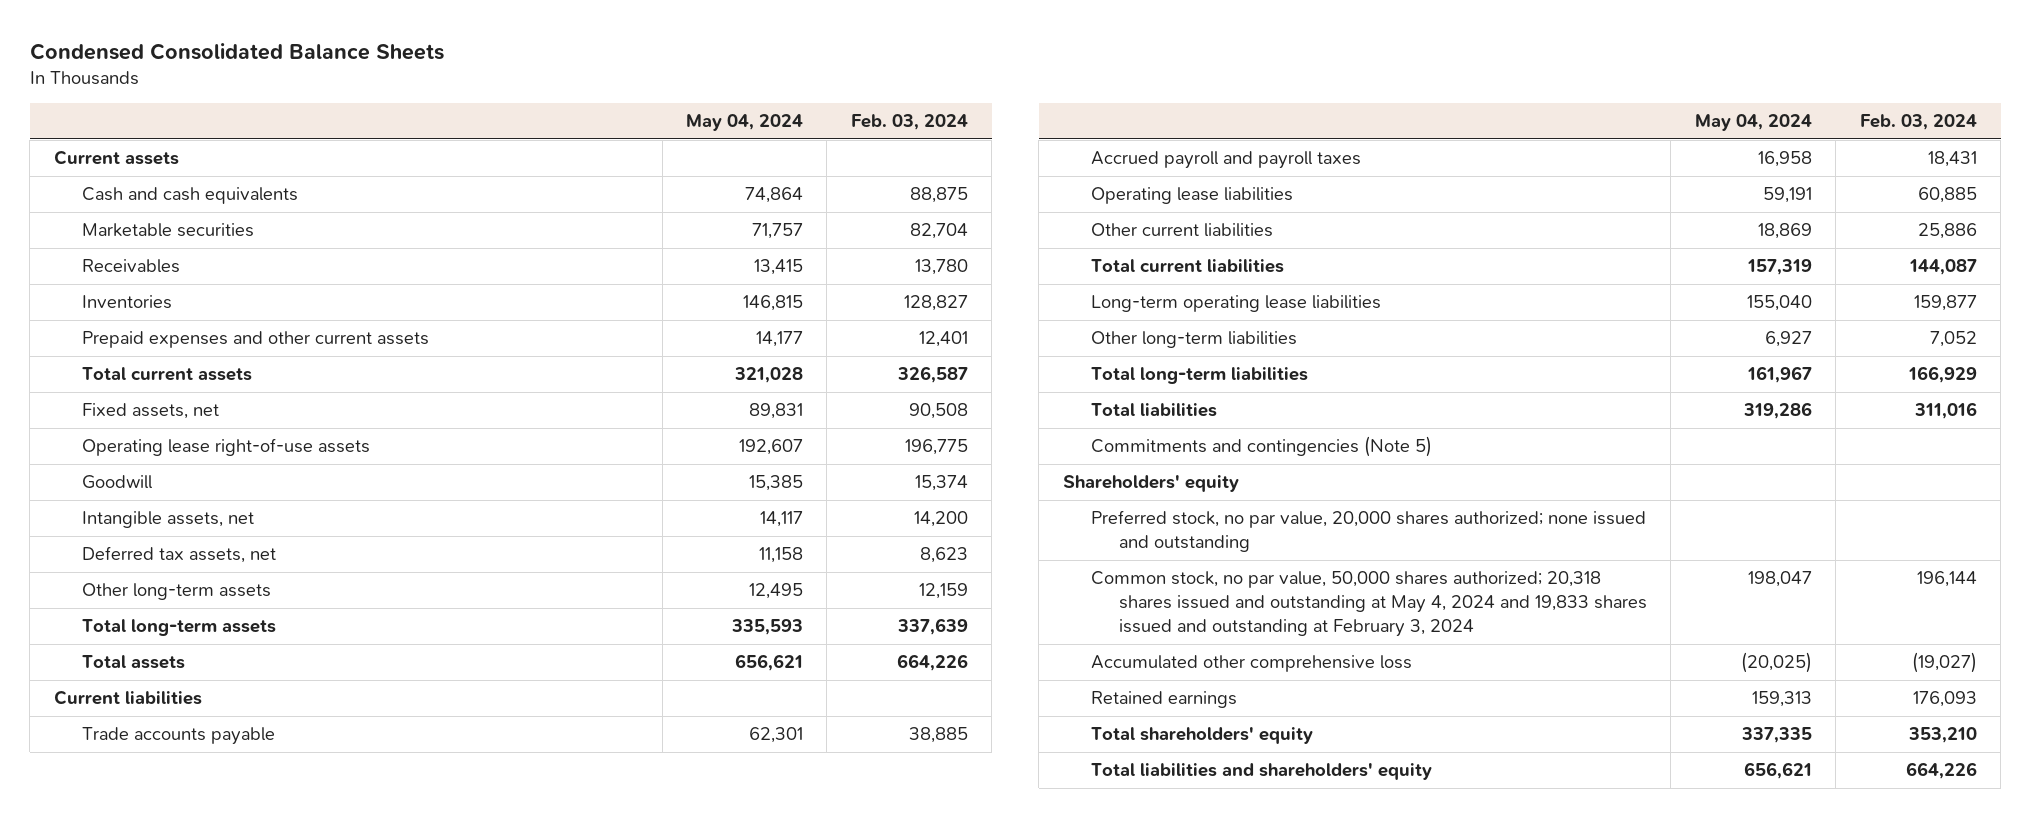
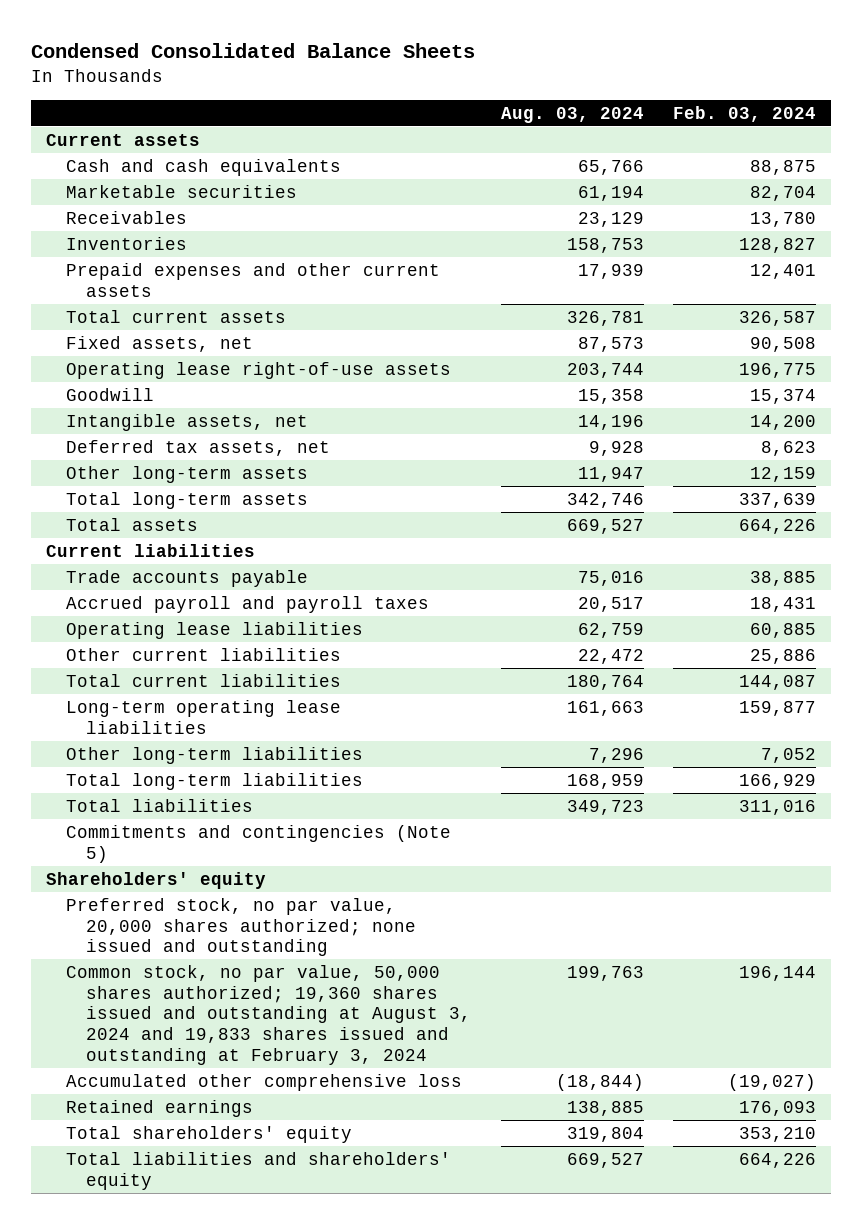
- | May 04, 2024 | Feb. 03, 2024
+ | Aug. 03, 2024 | Feb. 03, 2024
- Common stock, no par value, 50,000 shares authorized; 20,318 shares issued and outstanding at May 4, 2024 and 19,833 shares issued and outstanding at February 3, 2024 | 198,047 | 196,144
+ Common stock, no par value, 50,000 shares authorized; 19,360 shares issued and outstanding at August 3, 2024 and 19,833 shares issued and outstanding at February 3, 2024 | 199,763 | 196,144

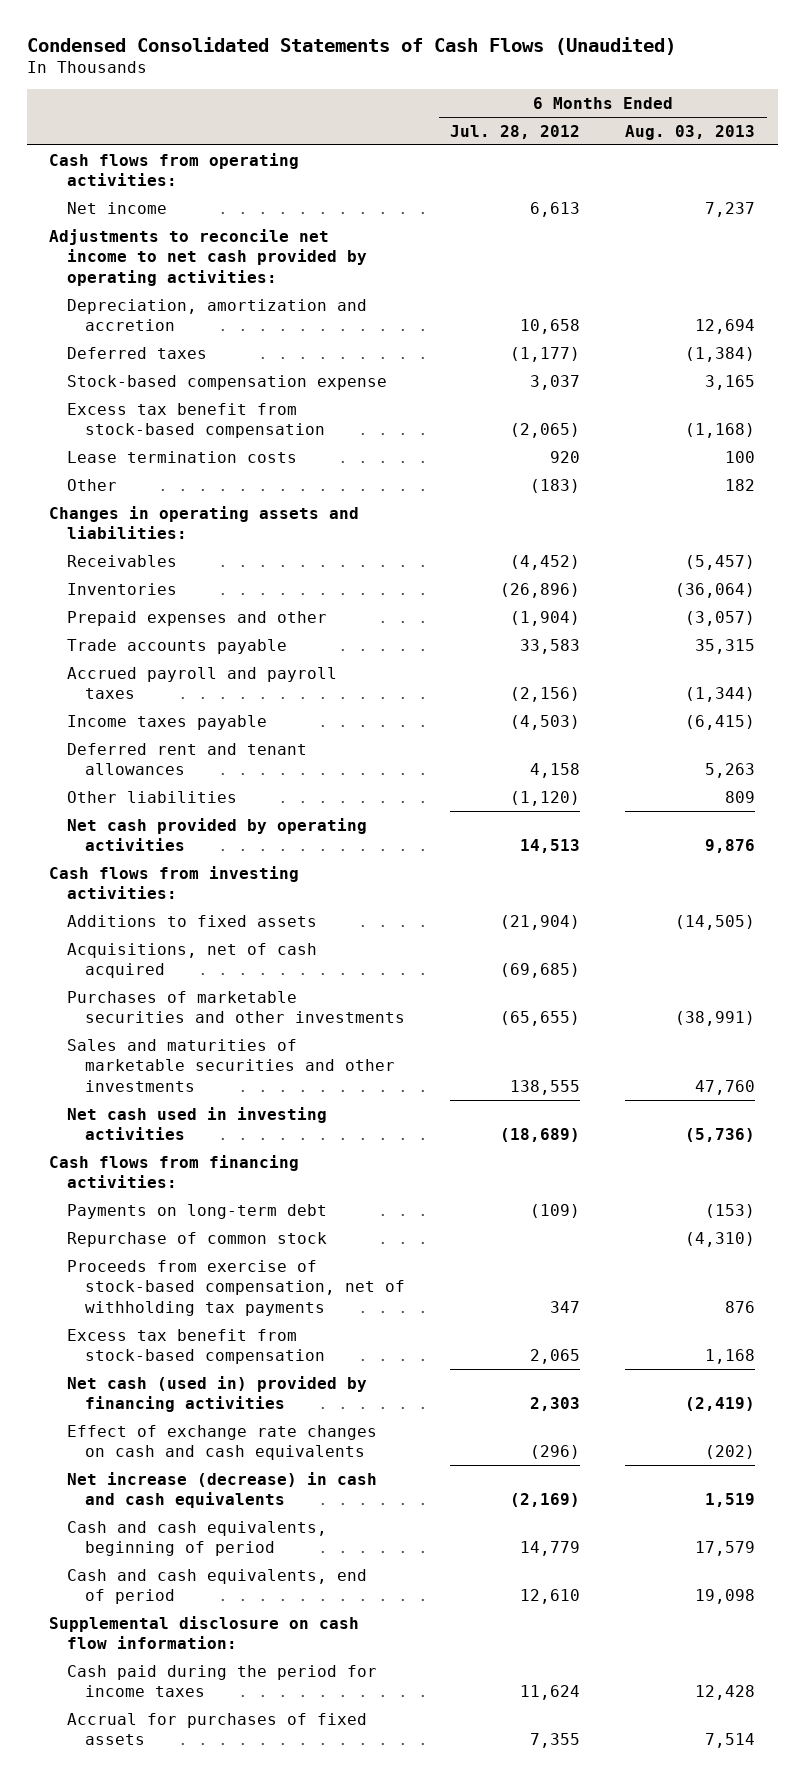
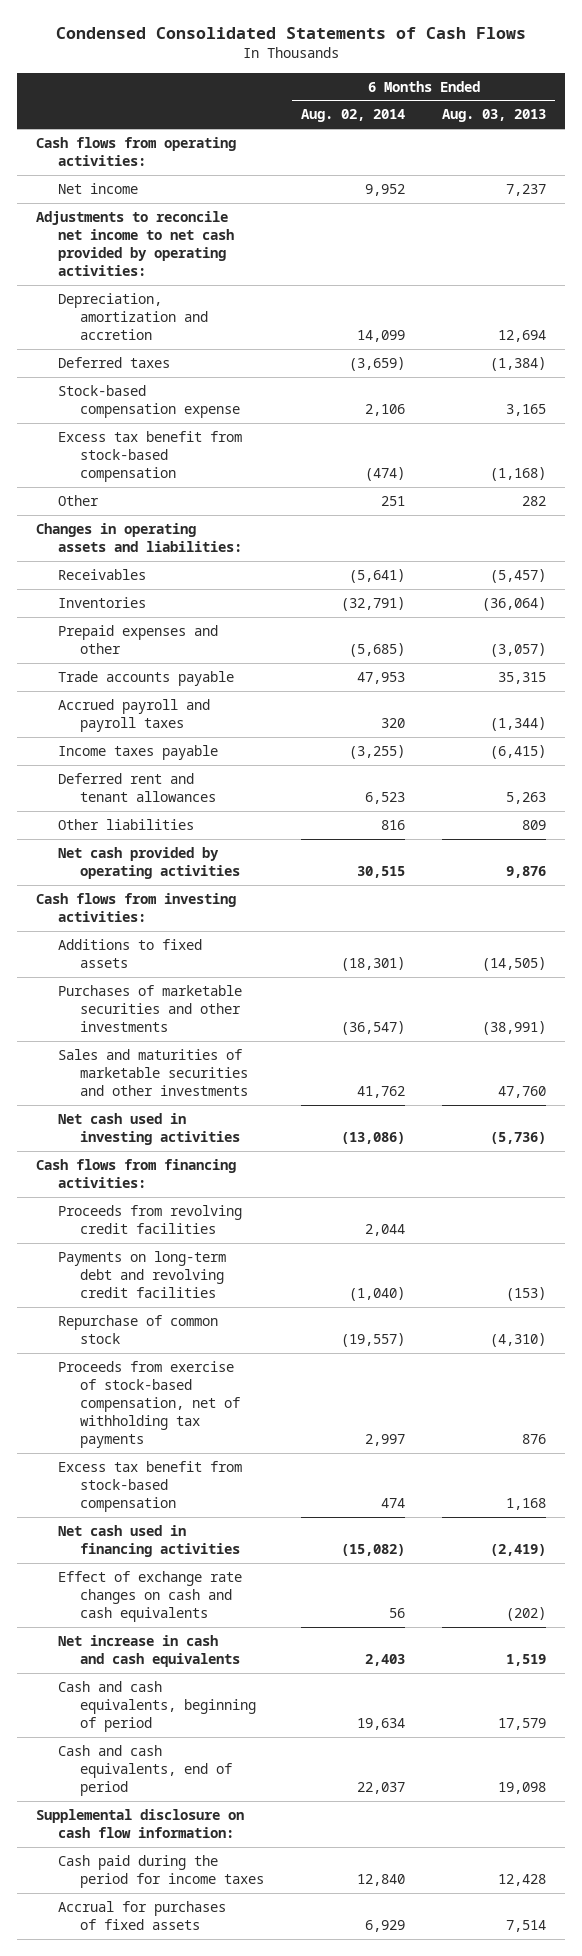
- Condensed Consolidated Statements of Cash Flows (Unaudited)
+ Condensed Consolidated Statements of Cash Flows
- | 6 Months Ended Jul. 28, 2012 | 6 Months Ended Aug. 03, 2013
+ | 6 Months Ended Aug. 02, 2014 | 6 Months Ended Aug. 03, 2013
- Lease termination costs | 920 | 100
- Other | (183) | 182
+ Other | 251 | 282
- Acquisitions, net of cash acquired | (69,685) |
- Payments on long-term debt | (109) | (153)
+ Proceeds from revolving credit facilities | 2,044 |
+ Payments on long-term debt and revolving credit facilities | (1,040) | (153)
- Net cash (used in) provided by financing activities | 2,303 | (2,419)
+ Net cash used in financing activities | (15,082) | (2,419)
- Net increase (decrease) in cash and cash equivalents | (2,169) | 1,519
+ Net increase in cash and cash equivalents | 2,403 | 1,519

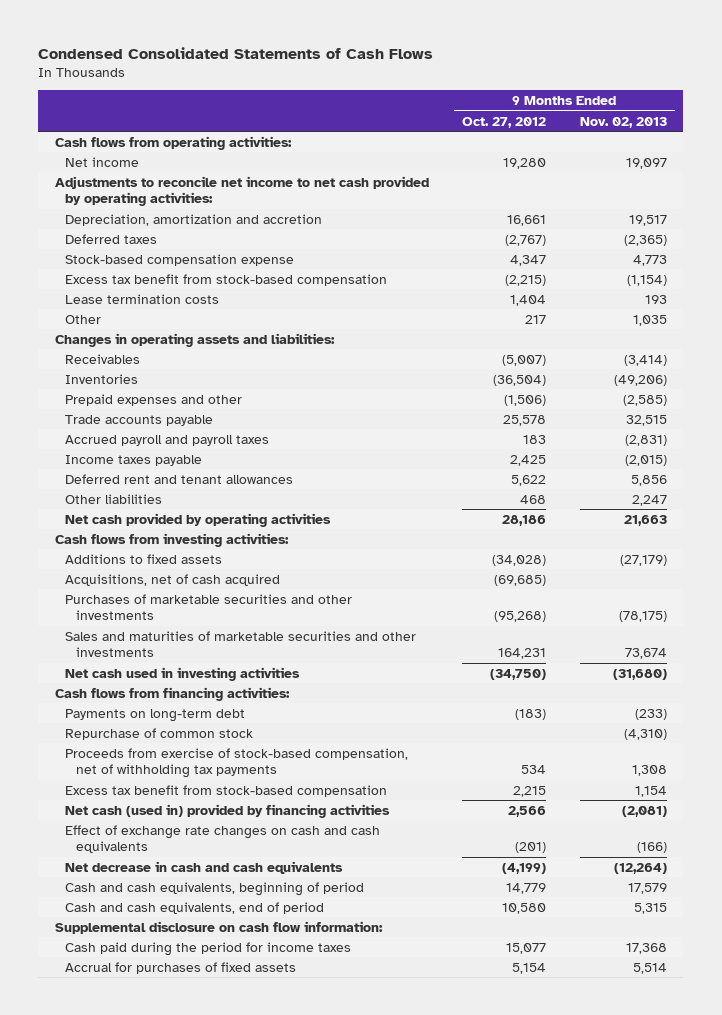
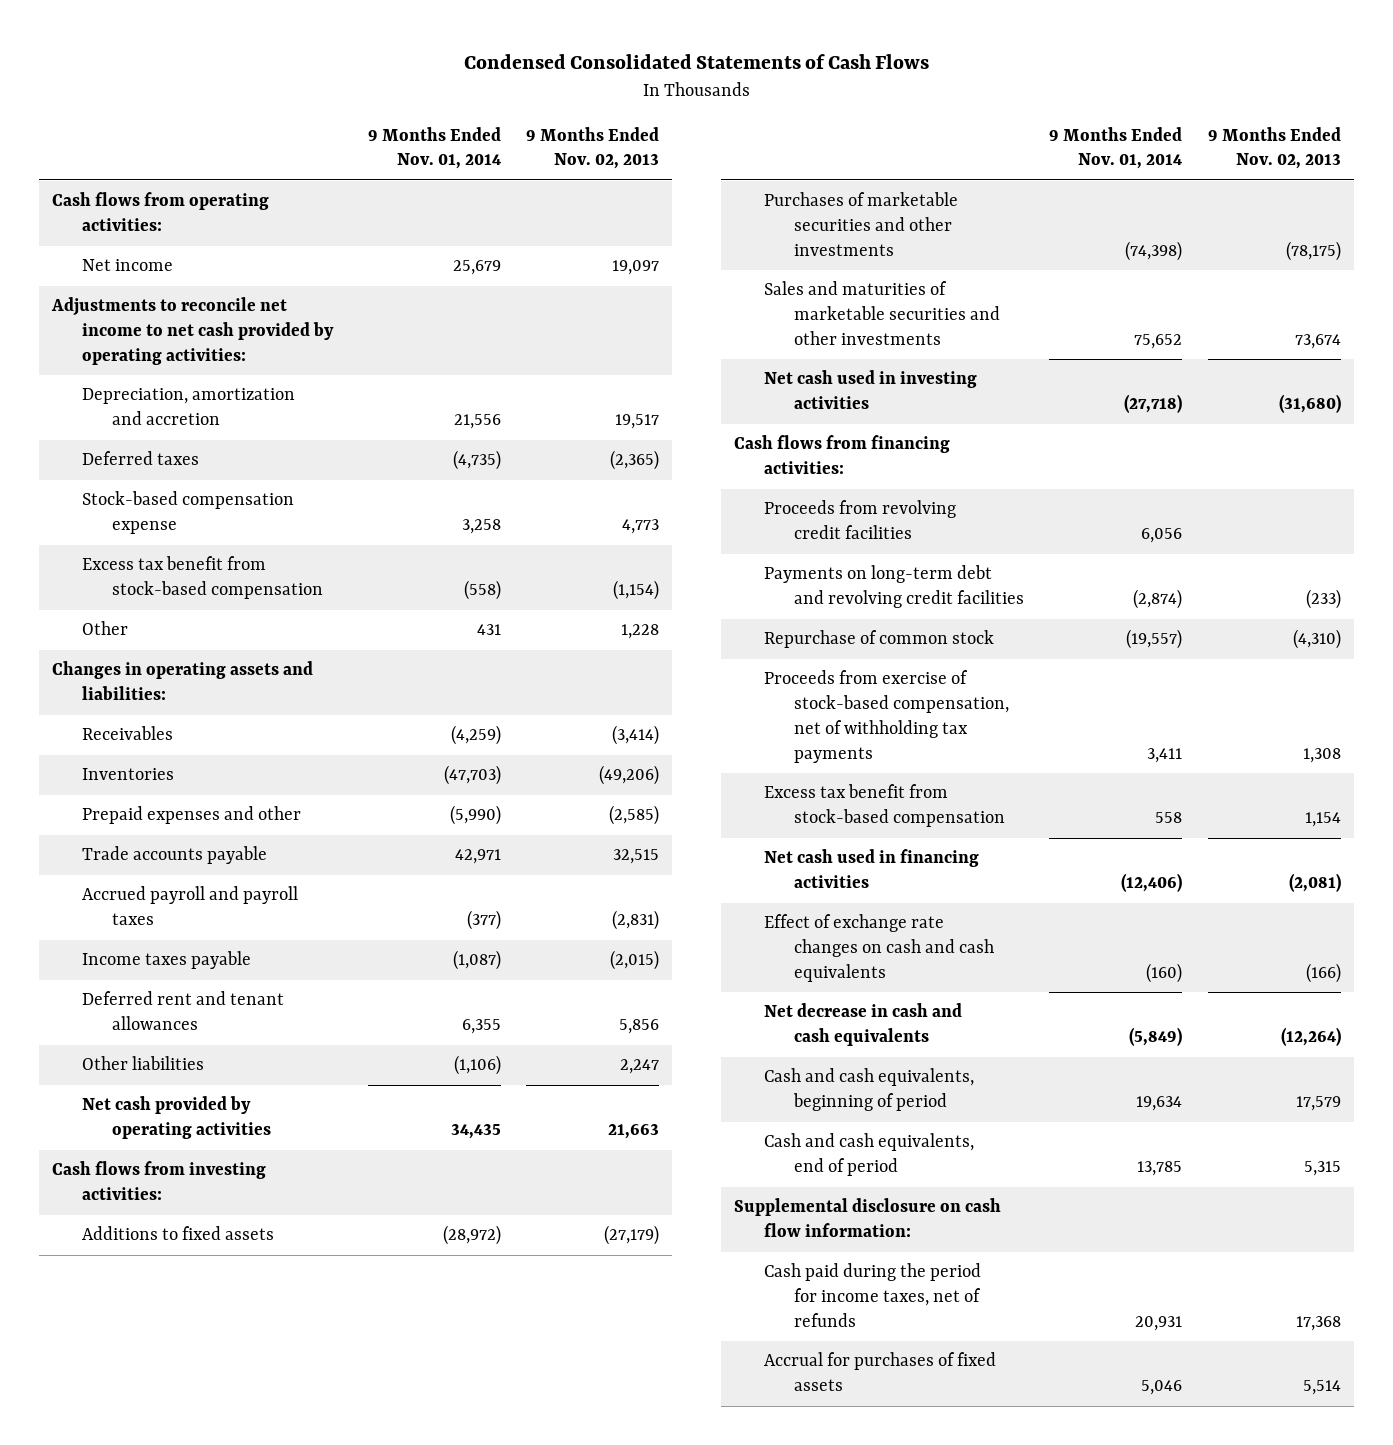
- | 9 Months Ended Oct. 27, 2012 | 9 Months Ended Nov. 02, 2013
+ | 9 Months Ended Nov. 01, 2014 | 9 Months Ended Nov. 02, 2013
- Lease termination costs | 1,404 | 193
- Other | 217 | 1,035
+ Other | 431 | 1,228
- Acquisitions, net of cash acquired | (69,685) |
- Payments on long-term debt | (183) | (233)
+ Proceeds from revolving credit facilities | 6,056 |
+ Payments on long-term debt and revolving credit facilities | (2,874) | (233)
- Net cash (used in) provided by financing activities | 2,566 | (2,081)
+ Net cash used in financing activities | (12,406) | (2,081)
- Cash paid during the period for income taxes | 15,077 | 17,368
+ Cash paid during the period for income taxes, net of refunds | 20,931 | 17,368

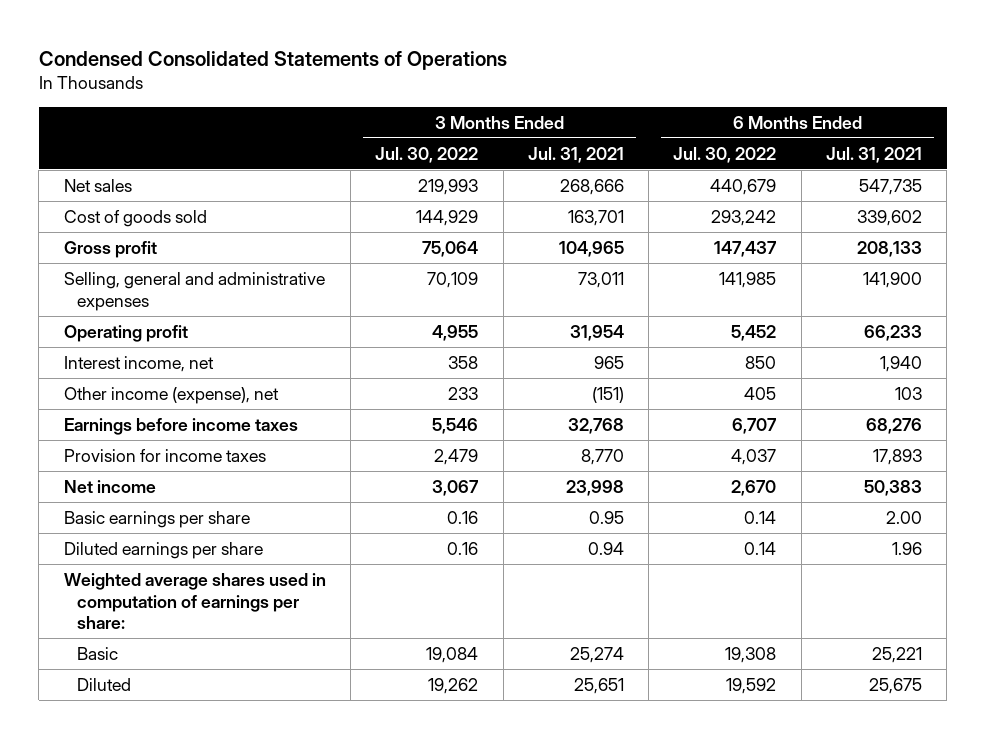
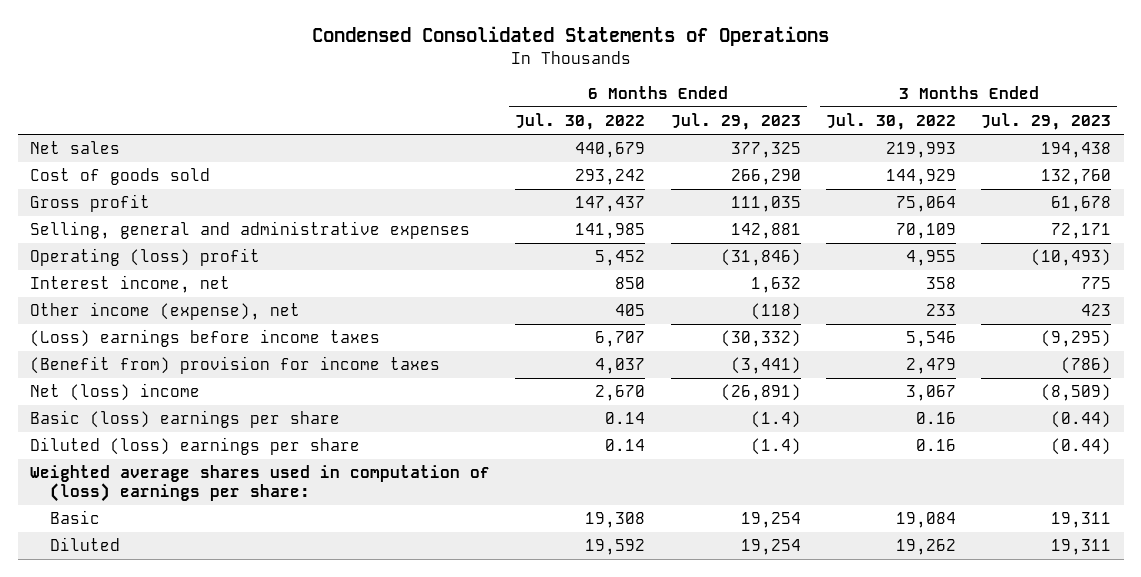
- | 3 Months Ended Jul. 30, 2022 | 3 Months Ended Jul. 31, 2021 | 6 Months Ended Jul. 30, 2022 | 6 Months Ended Jul. 31, 2021
+ | 6 Months Ended Jul. 30, 2022 | 6 Months Ended Jul. 29, 2023 | 3 Months Ended Jul. 30, 2022 | 3 Months Ended Jul. 29, 2023
- Operating profit | 4,955 | 31,954 | 5,452 | 66,233
+ Operating (loss) profit | 5,452 | (31,846) | 4,955 | (10,493)
- Earnings before income taxes | 5,546 | 32,768 | 6,707 | 68,276
- Provision for income taxes | 2,479 | 8,770 | 4,037 | 17,893
- Net income | 3,067 | 23,998 | 2,670 | 50,383
- Basic earnings per share | 0.16 | 0.95 | 0.14 | 2.00
- Diluted earnings per share | 0.16 | 0.94 | 0.14 | 1.96
- Weighted average shares used in computation of earnings per share:
+ (Loss) earnings before income taxes | 6,707 | (30,332) | 5,546 | (9,295)
+ (Benefit from) provision for income taxes | 4,037 | (3,441) | 2,479 | (786)
+ Net (loss) income | 2,670 | (26,891) | 3,067 | (8,509)
+ Basic (loss) earnings per share | 0.14 | (1.4) | 0.16 | (0.44)
+ Diluted (loss) earnings per share | 0.14 | (1.4) | 0.16 | (0.44)
+ Weighted average shares used in computation of (loss) earnings per share:

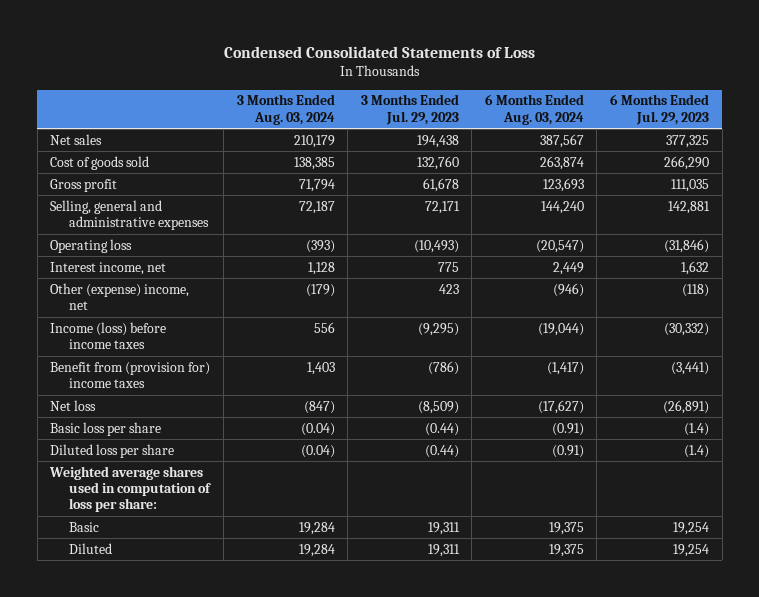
- Condensed Consolidated Statements of Operations
+ Condensed Consolidated Statements of Loss
- | 6 Months Ended Jul. 30, 2022 | 6 Months Ended Jul. 29, 2023 | 3 Months Ended Jul. 30, 2022 | 3 Months Ended Jul. 29, 2023
+ | 3 Months Ended Aug. 03, 2024 | 3 Months Ended Jul. 29, 2023 | 6 Months Ended Aug. 03, 2024 | 6 Months Ended Jul. 29, 2023
- Operating (loss) profit | 5,452 | (31,846) | 4,955 | (10,493)
+ Operating loss | (393) | (10,493) | (20,547) | (31,846)
- Other income (expense), net | 405 | (118) | 233 | 423
- (Loss) earnings before income taxes | 6,707 | (30,332) | 5,546 | (9,295)
- (Benefit from) provision for income taxes | 4,037 | (3,441) | 2,479 | (786)
- Net (loss) income | 2,670 | (26,891) | 3,067 | (8,509)
- Basic (loss) earnings per share | 0.14 | (1.4) | 0.16 | (0.44)
- Diluted (loss) earnings per share | 0.14 | (1.4) | 0.16 | (0.44)
- Weighted average shares used in computation of (loss) earnings per share:
+ Other (expense) income, net | (179) | 423 | (946) | (118)
+ Income (loss) before income taxes | 556 | (9,295) | (19,044) | (30,332)
+ Benefit from (provision for) income taxes | 1,403 | (786) | (1,417) | (3,441)
+ Net loss | (847) | (8,509) | (17,627) | (26,891)
+ Basic loss per share | (0.04) | (0.44) | (0.91) | (1.4)
+ Diluted loss per share | (0.04) | (0.44) | (0.91) | (1.4)
+ Weighted average shares used in computation of loss per share:

